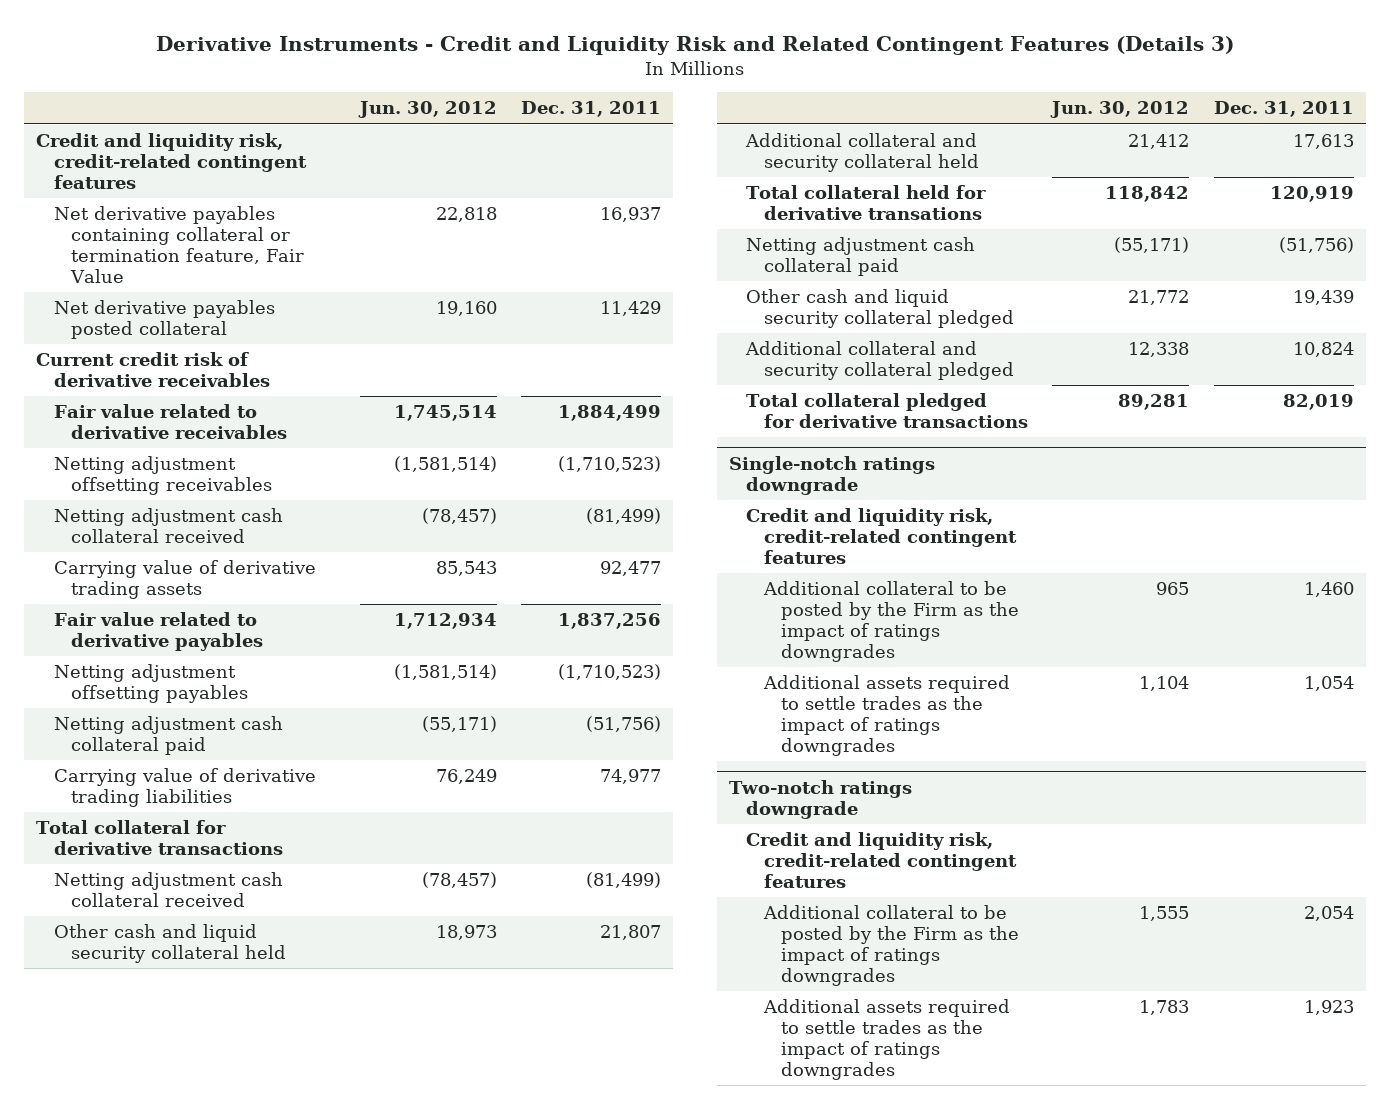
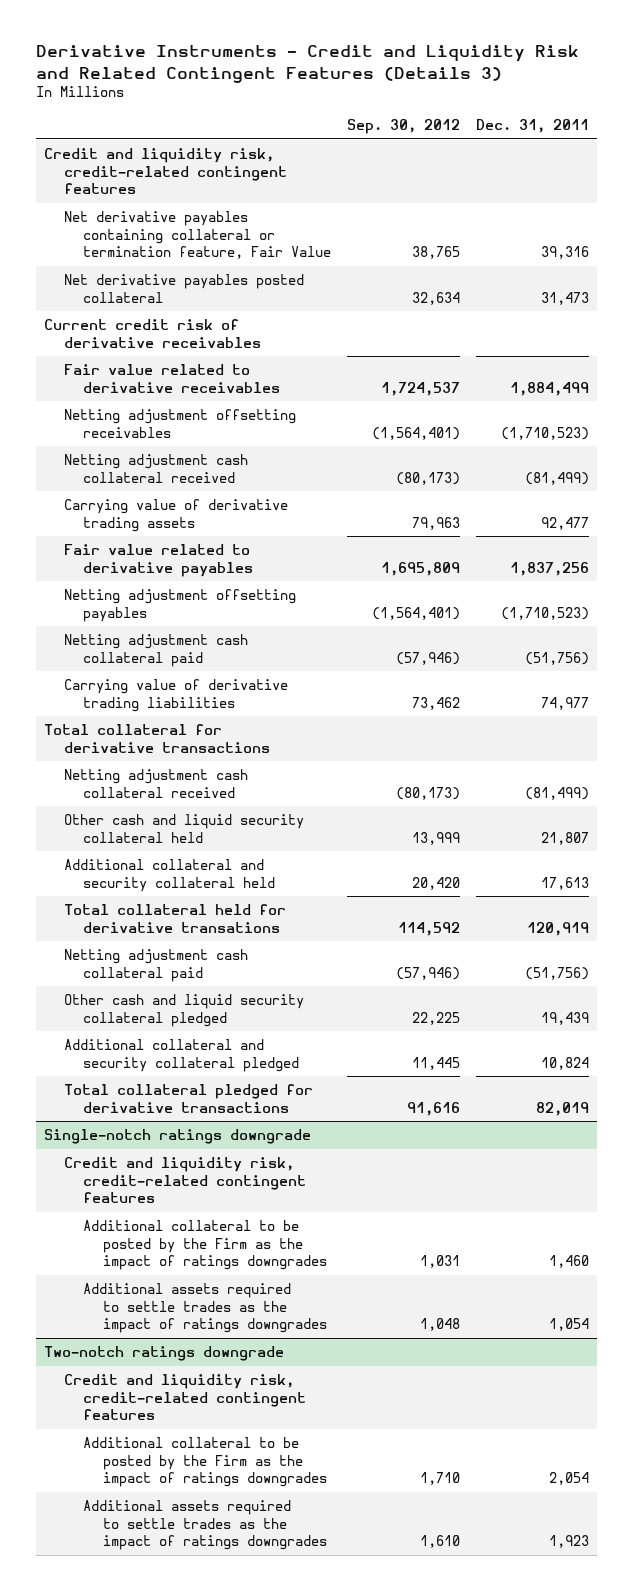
- | Jun. 30, 2012 | Dec. 31, 2011
+ | Sep. 30, 2012 | Dec. 31, 2011
- Net derivative payables containing collateral or termination feature, Fair Value | 22,818 | 16,937
- Net derivative payables posted collateral | 19,160 | 11,429
+ Net derivative payables containing collateral or termination feature, Fair Value | 38,765 | 39,316
+ Net derivative payables posted collateral | 32,634 | 31,473

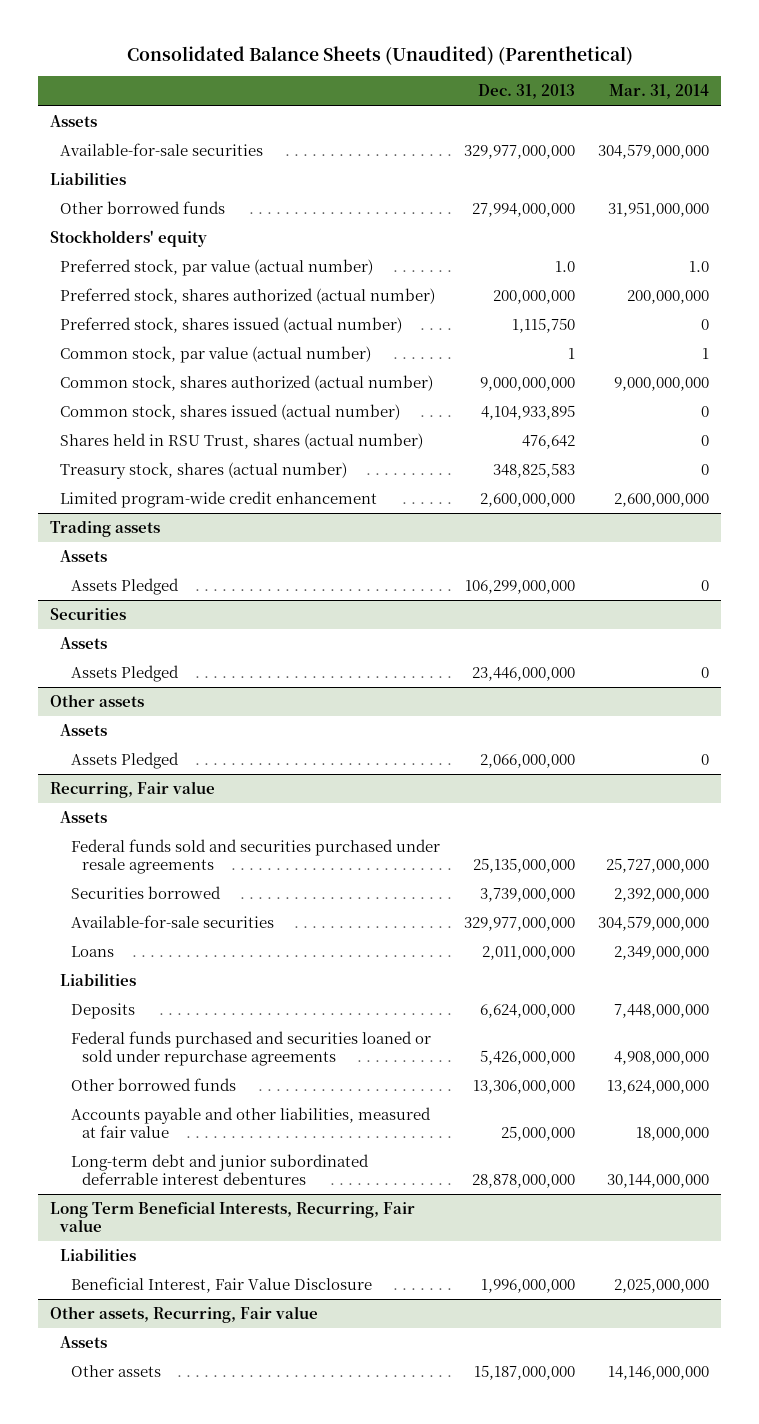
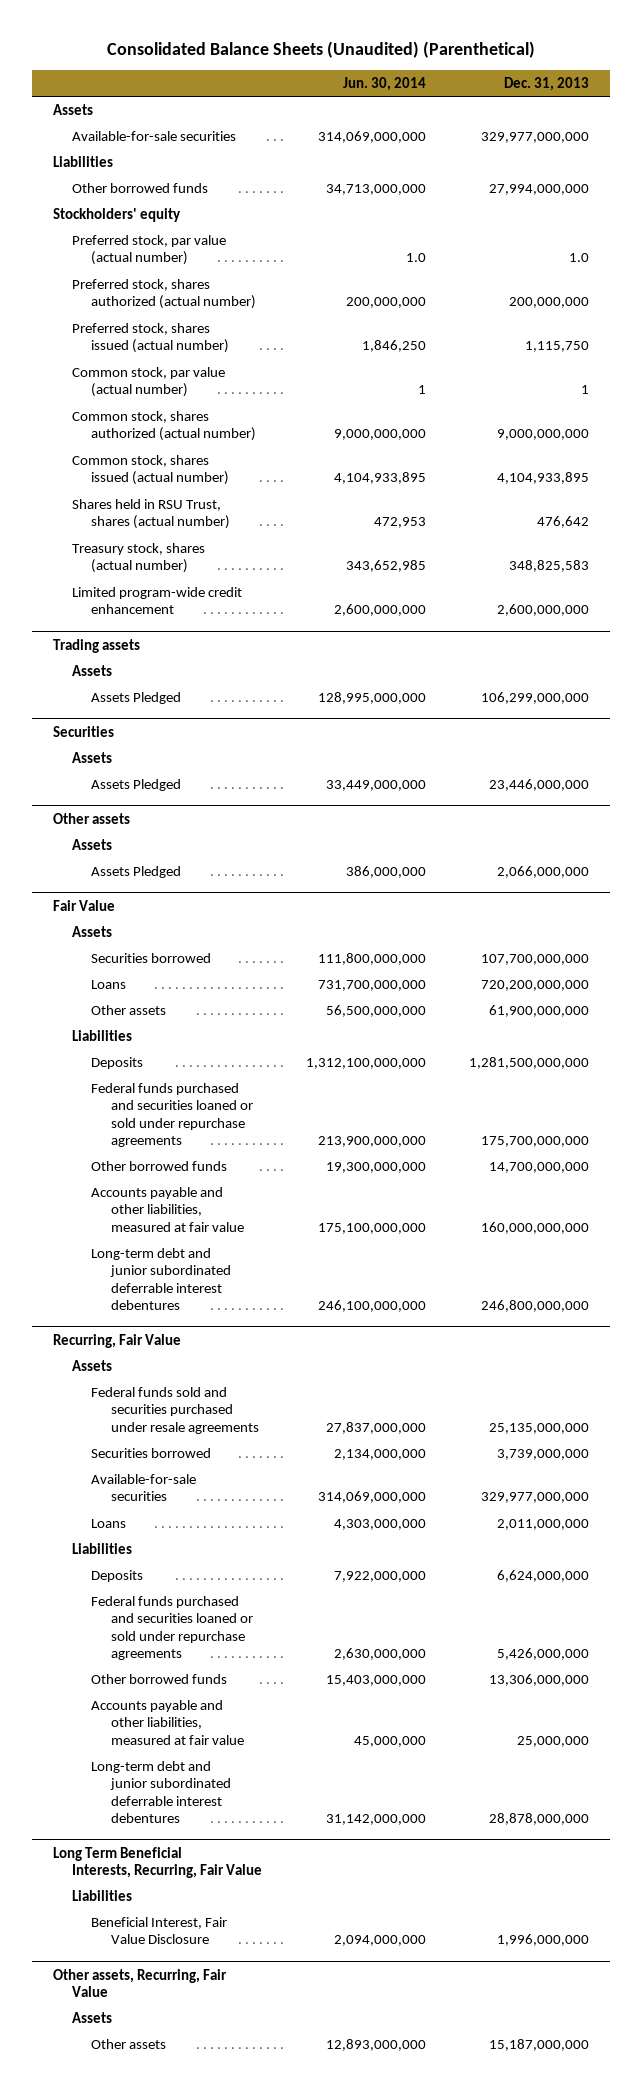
- | Dec. 31, 2013 | Mar. 31, 2014
+ | Jun. 30, 2014 | Dec. 31, 2013
- Recurring, Fair value
+ Fair Value
+ Securities borrowed | 111,800,000,000 | 107,700,000,000
+ Loans | 731,700,000,000 | 720,200,000,000
+ Other assets | 56,500,000,000 | 61,900,000,000
+ Liabilities
+ Deposits | 1,312,100,000,000 | 1,281,500,000,000
+ Federal funds purchased and securities loaned or sold under repurchase agreements | 213,900,000,000 | 175,700,000,000
+ Other borrowed funds | 19,300,000,000 | 14,700,000,000
+ Accounts payable and other liabilities, measured at fair value | 175,100,000,000 | 160,000,000,000
+ Long-term debt and junior subordinated deferrable interest debentures | 246,100,000,000 | 246,800,000,000
+ Recurring, Fair Value
+ Assets
- Long Term Beneficial Interests, Recurring, Fair value
+ Long Term Beneficial Interests, Recurring, Fair Value
- Other assets, Recurring, Fair value
+ Other assets, Recurring, Fair Value

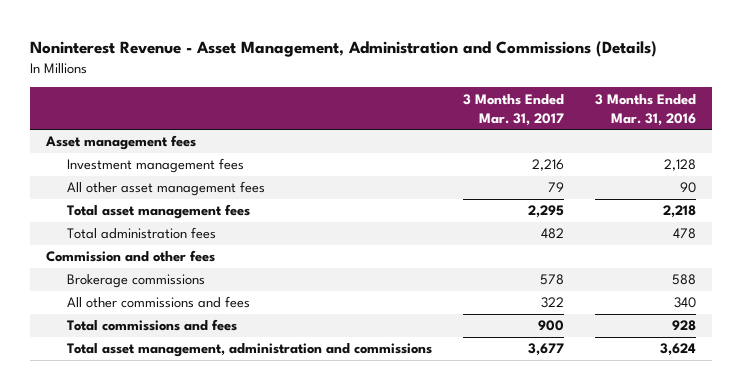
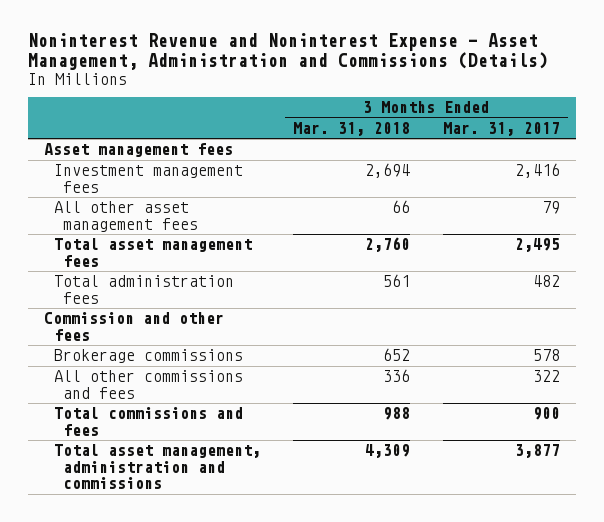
- Noninterest Revenue - Asset Management, Administration and Commissions (Details)
+ Noninterest Revenue and Noninterest Expense - Asset Management, Administration and Commissions (Details)
- | 3 Months Ended Mar. 31, 2017 | 3 Months Ended Mar. 31, 2016
+ | 3 Months Ended Mar. 31, 2018 | 3 Months Ended Mar. 31, 2017
- Investment management fees | 2,216 | 2,128
+ Investment management fees | 2,694 | 2,416
- Total asset management fees | 2,295 | 2,218
+ Total asset management fees | 2,760 | 2,495
- Total asset management, administration and commissions | 3,677 | 3,624
+ Total asset management, administration and commissions | 4,309 | 3,877

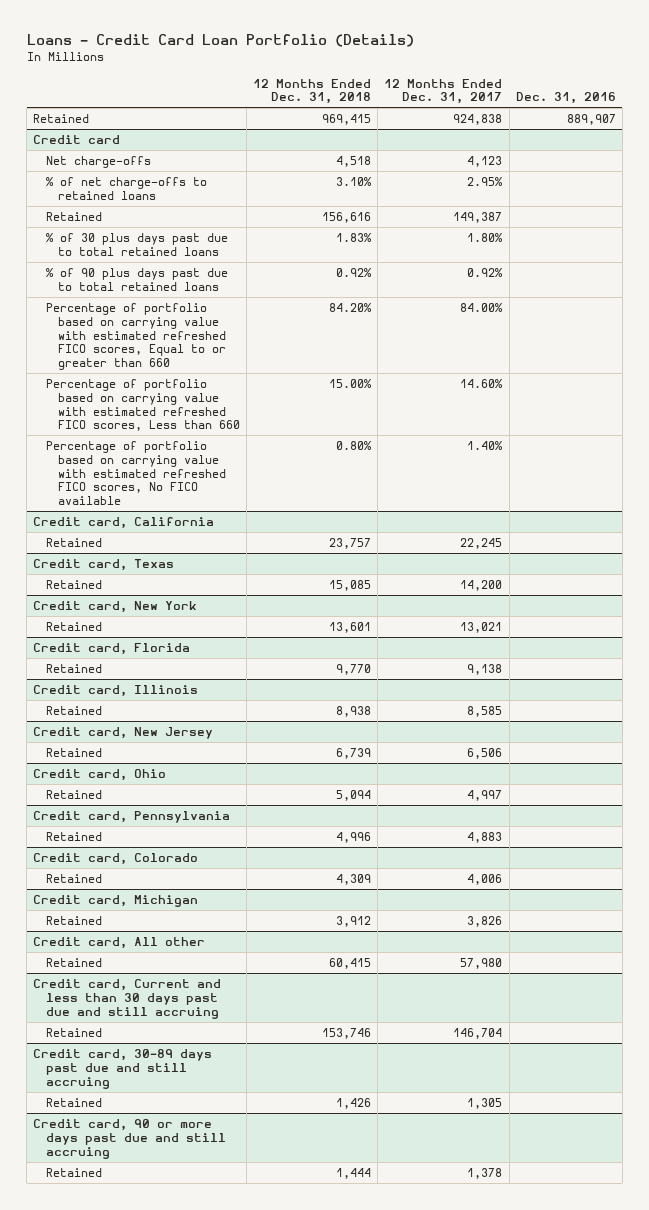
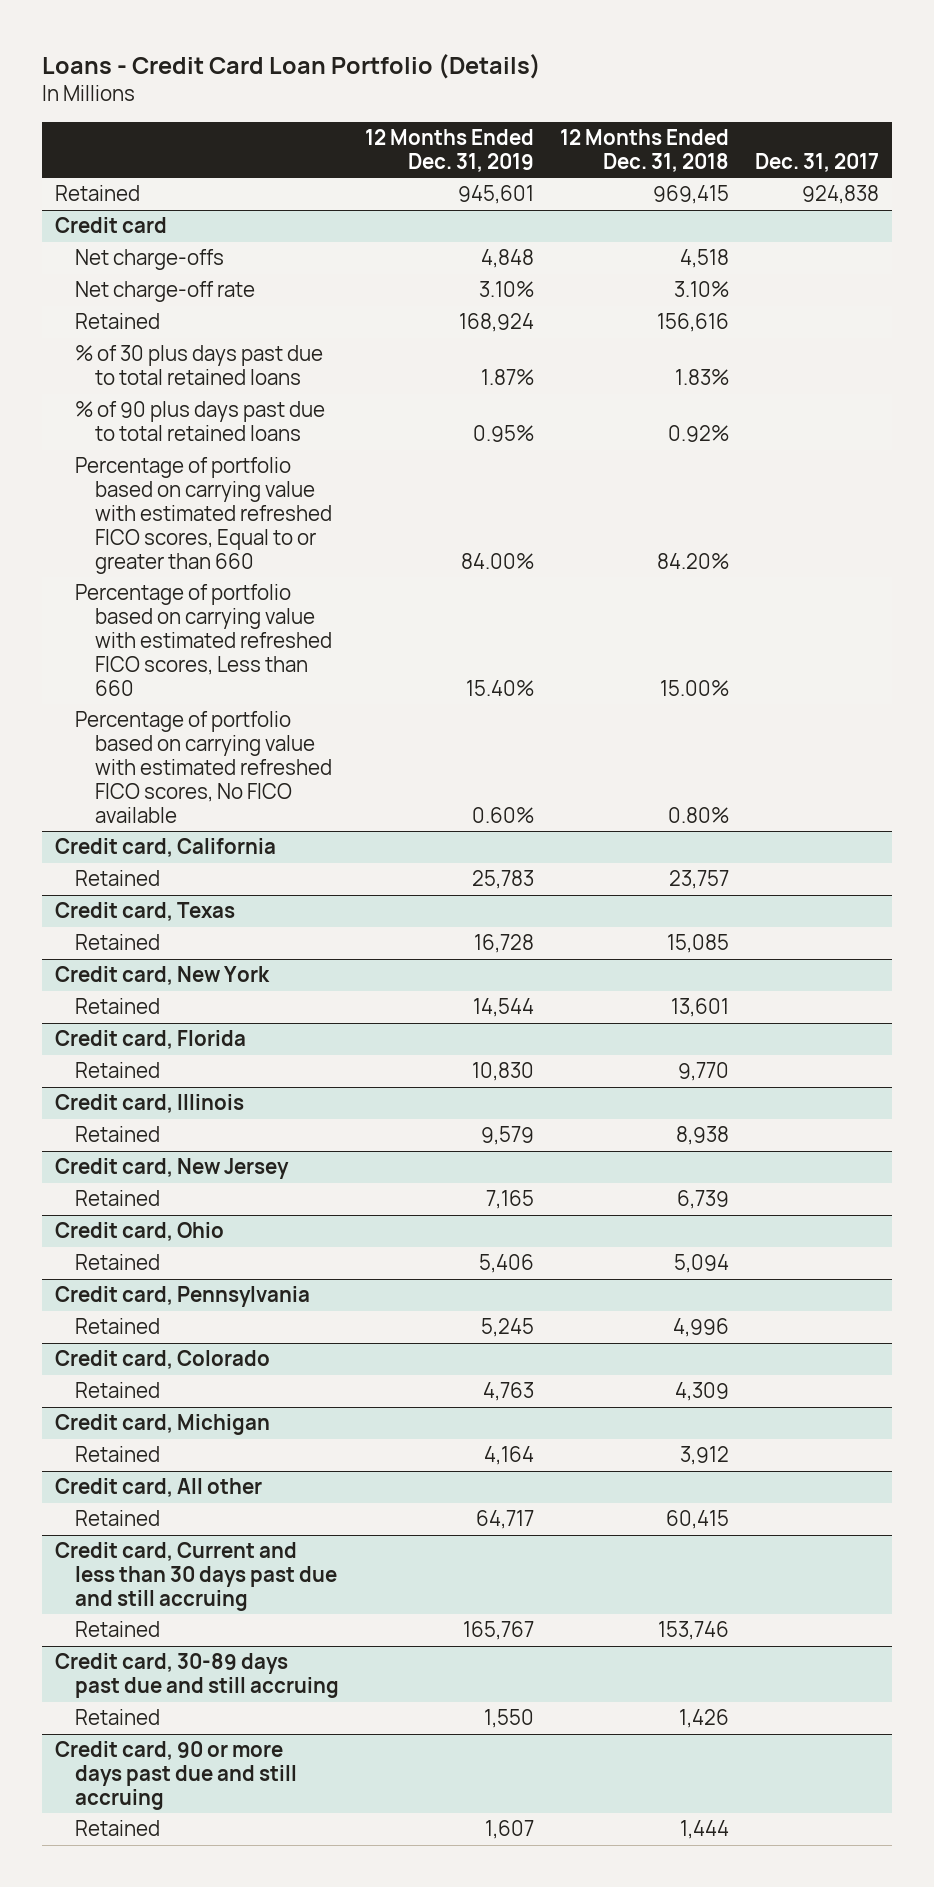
- | 12 Months Ended Dec. 31, 2018 | 12 Months Ended Dec. 31, 2017 | Dec. 31, 2016
+ | 12 Months Ended Dec. 31, 2019 | 12 Months Ended Dec. 31, 2018 | Dec. 31, 2017
@ Credit card
- % of net charge-offs to retained loans | 3.10% | 2.95% |
+ Net charge-off rate | 3.10% | 3.10% |

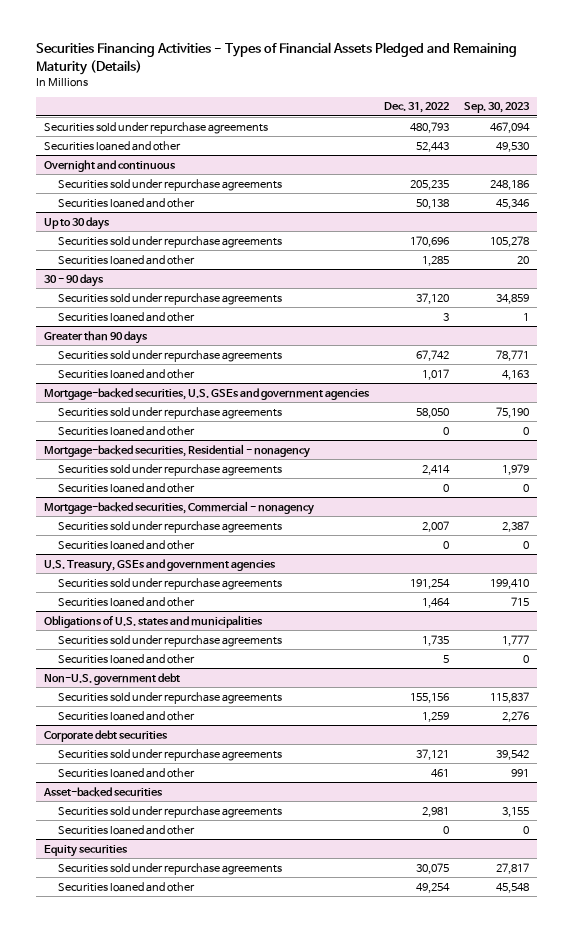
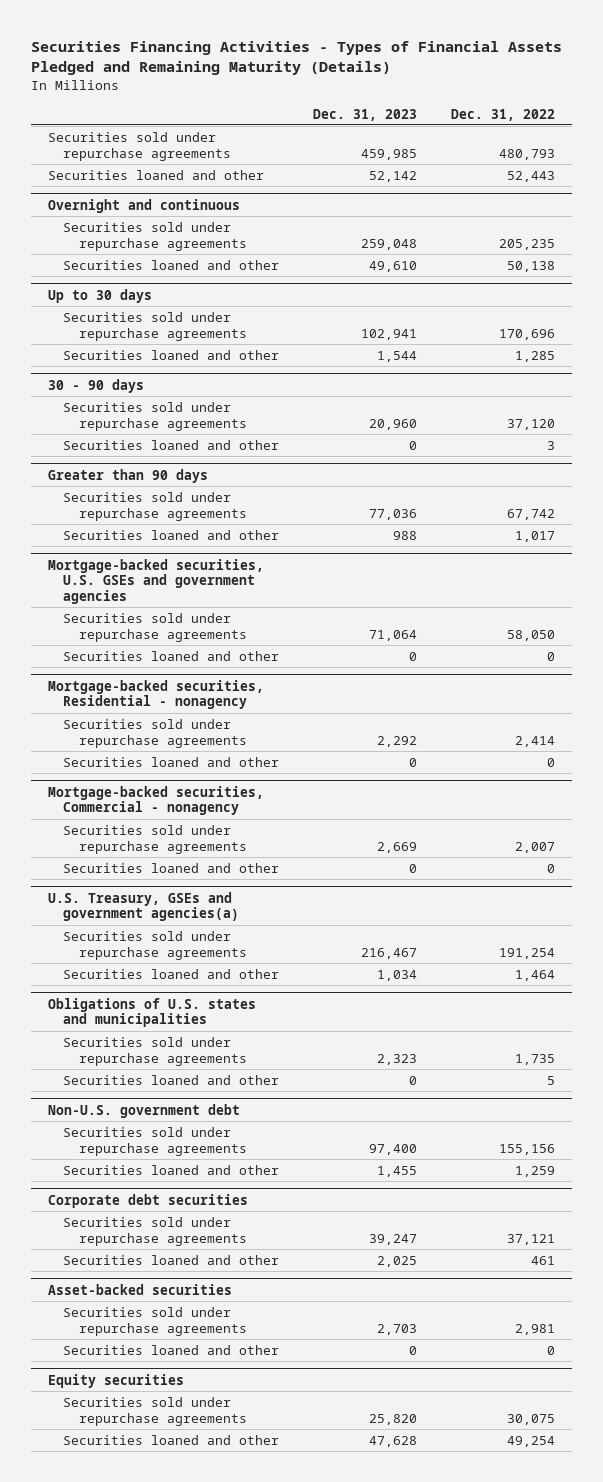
- | Dec. 31, 2022 | Sep. 30, 2023
+ | Dec. 31, 2023 | Dec. 31, 2022
- U.S. Treasury, GSEs and government agencies
+ U.S. Treasury, GSEs and government agencies(a)

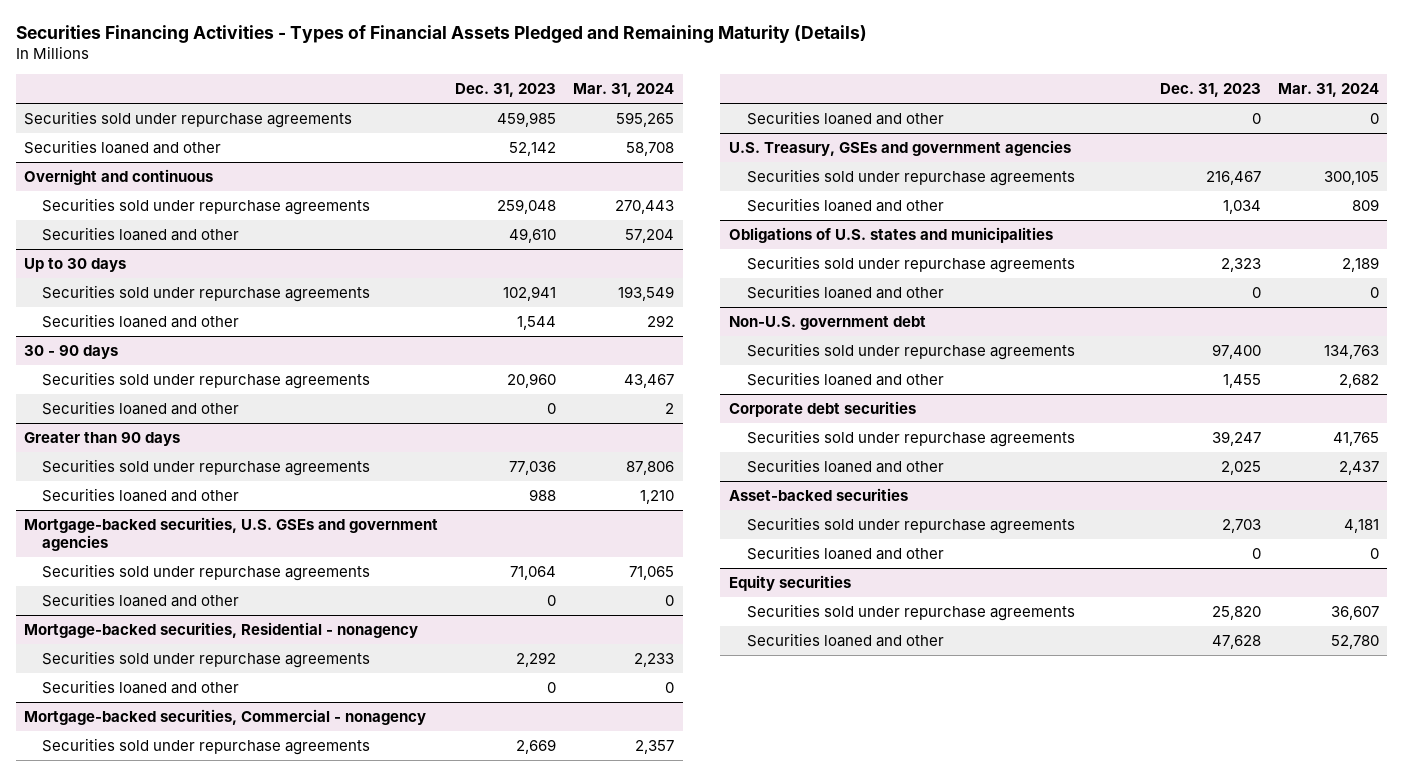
- | Dec. 31, 2023 | Dec. 31, 2022
+ | Dec. 31, 2023 | Mar. 31, 2024
- U.S. Treasury, GSEs and government agencies(a)
+ U.S. Treasury, GSEs and government agencies

